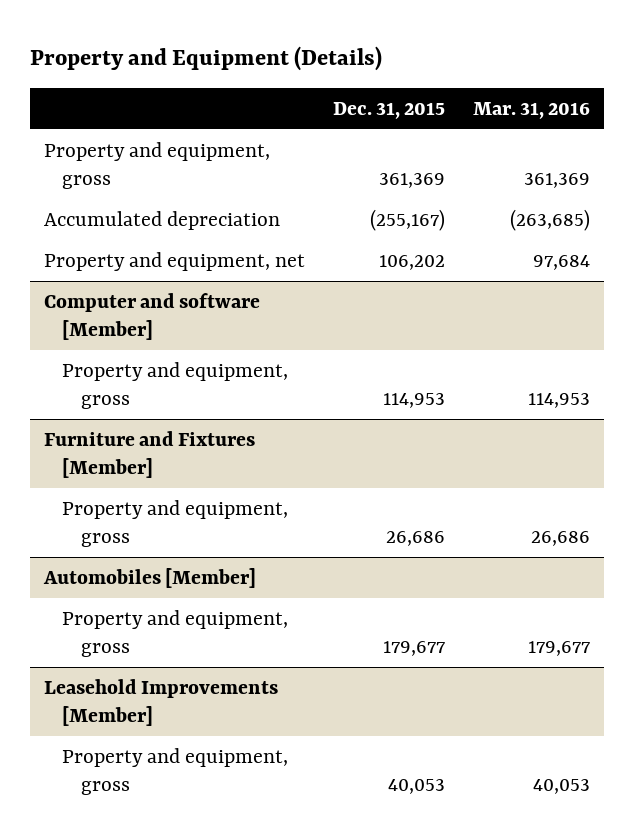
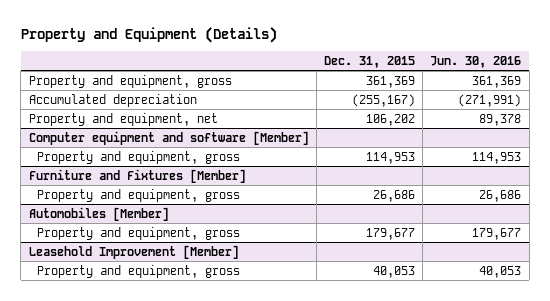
- | Dec. 31, 2015 | Mar. 31, 2016
+ | Dec. 31, 2015 | Jun. 30, 2016
- Computer and software [Member]
+ Computer equipment and software [Member]
- Leasehold Improvements [Member]
+ Leasehold Improvement [Member]

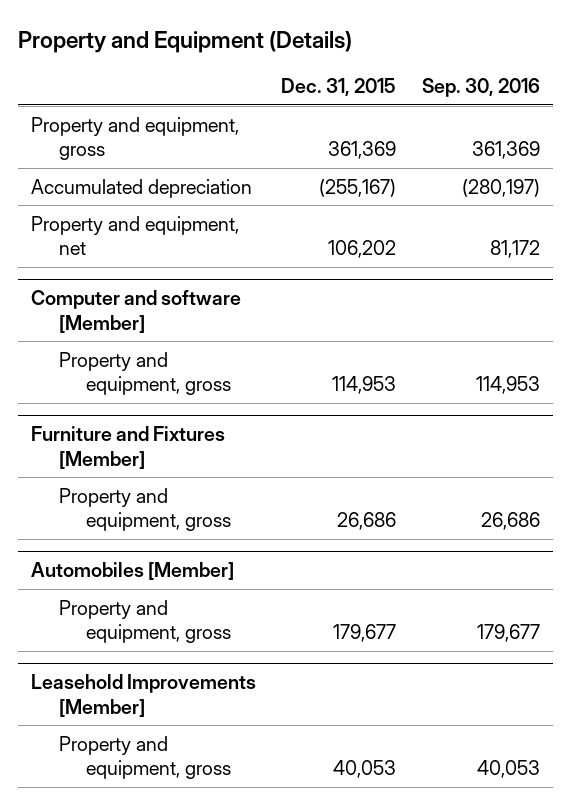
- | Dec. 31, 2015 | Jun. 30, 2016
+ | Dec. 31, 2015 | Sep. 30, 2016
- Computer equipment and software [Member]
+ Computer and software [Member]
- Leasehold Improvement [Member]
+ Leasehold Improvements [Member]

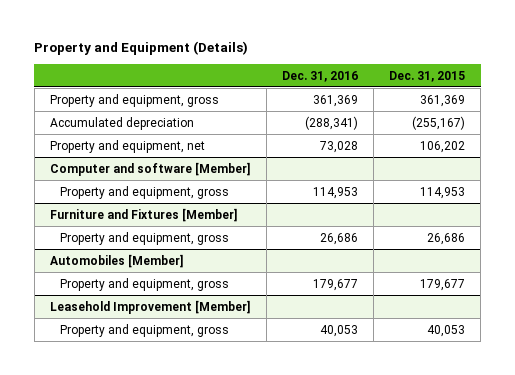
- | Dec. 31, 2015 | Sep. 30, 2016
+ | Dec. 31, 2016 | Dec. 31, 2015
- Leasehold Improvements [Member]
+ Leasehold Improvement [Member]

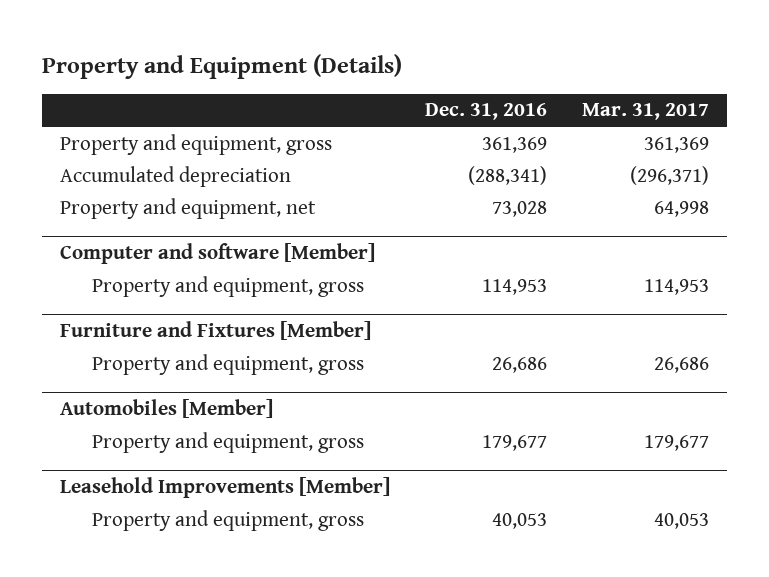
- | Dec. 31, 2016 | Dec. 31, 2015
+ | Dec. 31, 2016 | Mar. 31, 2017
- Leasehold Improvement [Member]
+ Leasehold Improvements [Member]

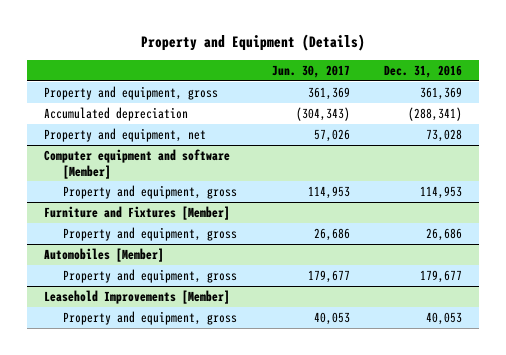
- | Dec. 31, 2016 | Mar. 31, 2017
+ | Jun. 30, 2017 | Dec. 31, 2016
- Computer and software [Member]
+ Computer equipment and software [Member]

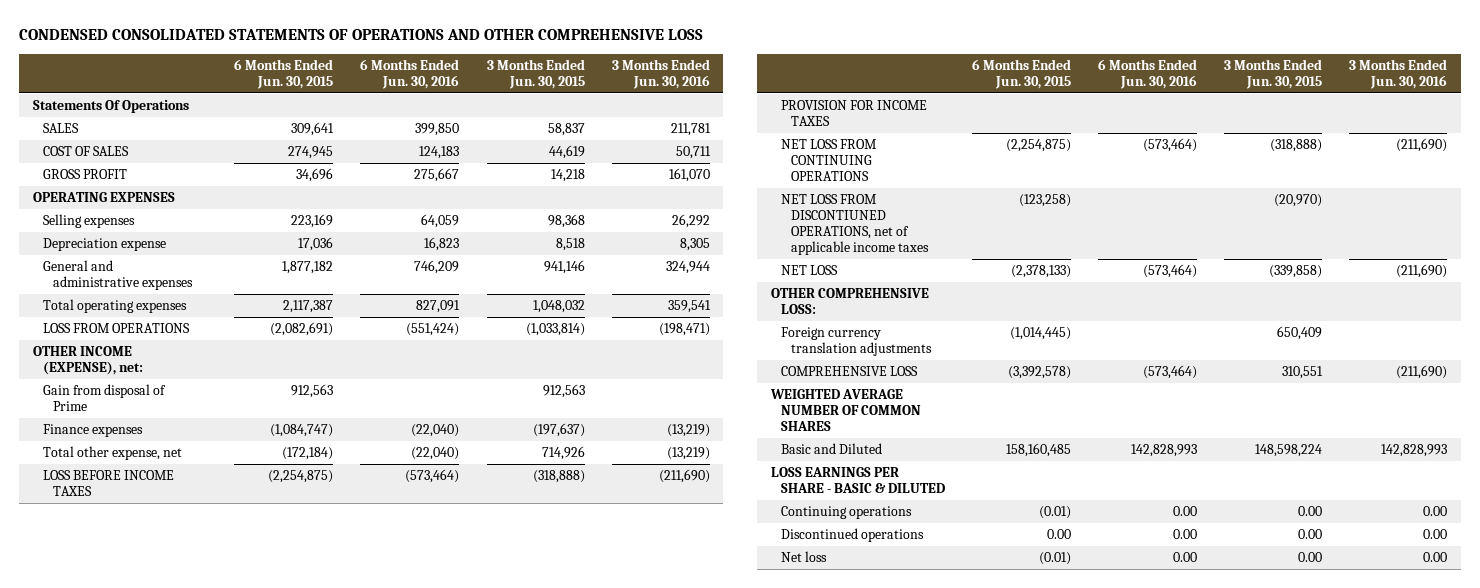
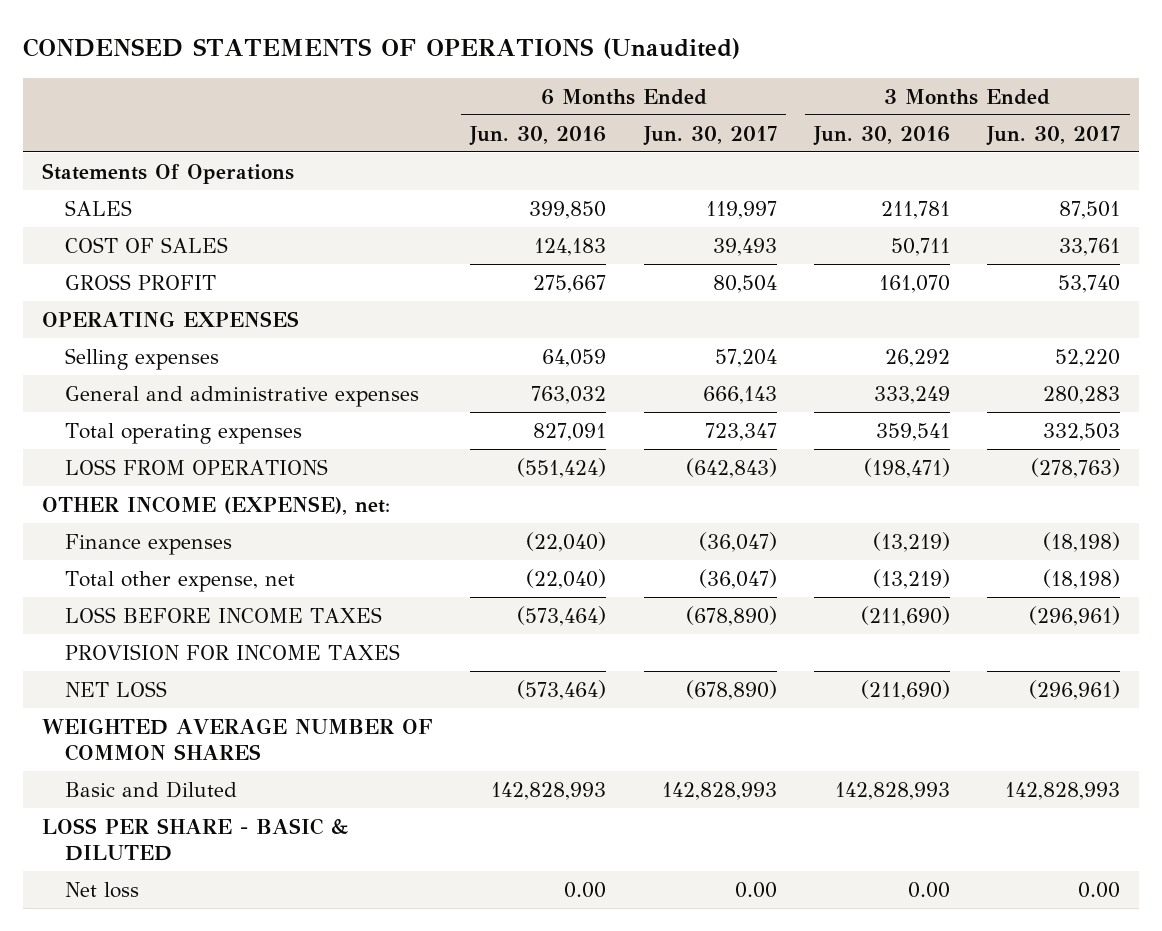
- CONDENSED CONSOLIDATED STATEMENTS OF OPERATIONS AND OTHER COMPREHENSIVE LOSS
+ CONDENSED STATEMENTS OF OPERATIONS (Unaudited)
- | 6 Months Ended Jun. 30, 2015 | 6 Months Ended Jun. 30, 2016 | 3 Months Ended Jun. 30, 2015 | 3 Months Ended Jun. 30, 2016
+ | 6 Months Ended Jun. 30, 2016 | 6 Months Ended Jun. 30, 2017 | 3 Months Ended Jun. 30, 2016 | 3 Months Ended Jun. 30, 2017
- Depreciation expense | 17,036 | 16,823 | 8,518 | 8,305
- General and administrative expenses | 1,877,182 | 746,209 | 941,146 | 324,944
+ General and administrative expenses | 763,032 | 666,143 | 333,249 | 280,283
- Gain from disposal of Prime | 912,563 | | 912,563 |
- NET LOSS FROM CONTINUING OPERATIONS | (2,254,875) | (573,464) | (318,888) | (211,690)
- NET LOSS FROM DISCONTIUNED OPERATIONS, net of applicable income taxes | (123,258) | | (20,970) |
- OTHER COMPREHENSIVE LOSS:
- Foreign currency translation adjustments | (1,014,445) | | 650,409 |
- COMPREHENSIVE LOSS | (3,392,578) | (573,464) | 310,551 | (211,690)
- LOSS EARNINGS PER SHARE - BASIC & DILUTED
- Continuing operations | (0.01) | 0.00 | 0.00 | 0.00
- Discontinued operations | 0.00 | 0.00 | 0.00 | 0.00
+ LOSS PER SHARE - BASIC & DILUTED

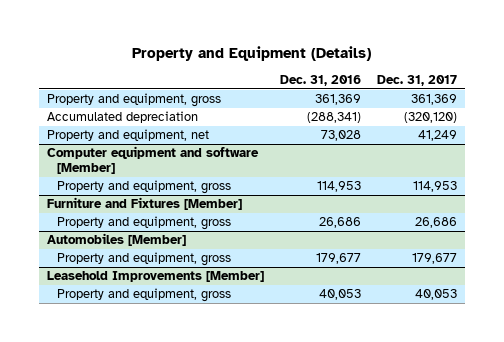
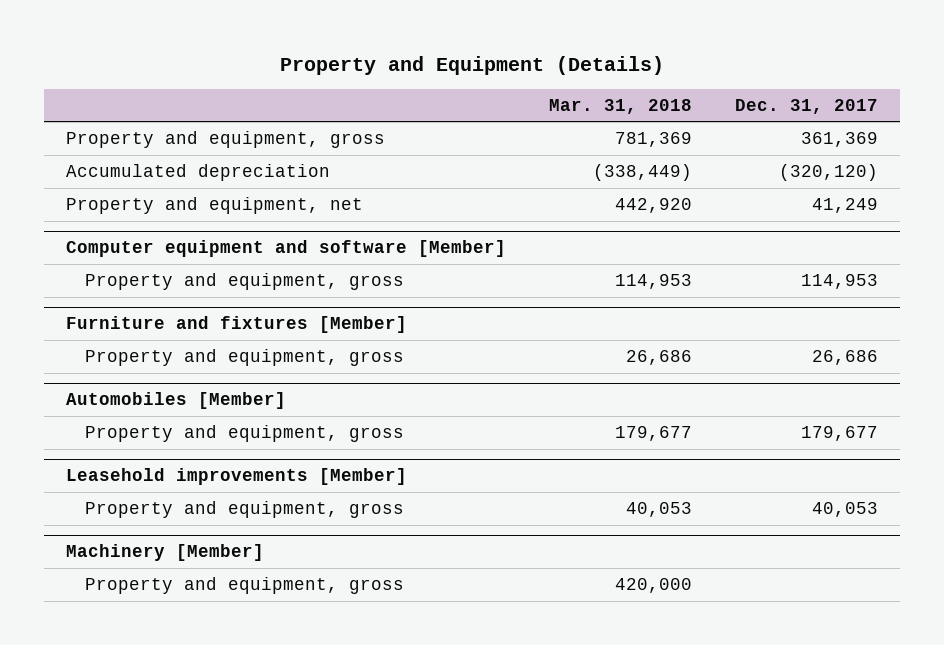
- | Dec. 31, 2016 | Dec. 31, 2017
+ | Mar. 31, 2018 | Dec. 31, 2017
- Furniture and Fixtures [Member]
+ Furniture and fixtures [Member]
- Leasehold Improvements [Member]
+ Leasehold improvements [Member]
+ Machinery [Member]
+ Property and equipment, gross | 420,000 |

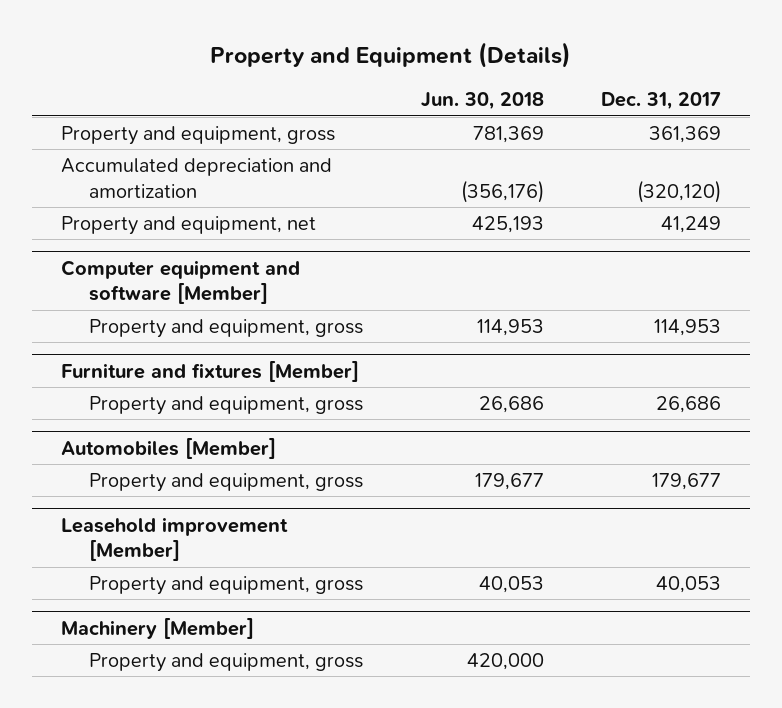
- | Mar. 31, 2018 | Dec. 31, 2017
+ | Jun. 30, 2018 | Dec. 31, 2017
- Accumulated depreciation | (338,449) | (320,120)
+ Accumulated depreciation and amortization | (356,176) | (320,120)
- Leasehold improvements [Member]
+ Leasehold improvement [Member]

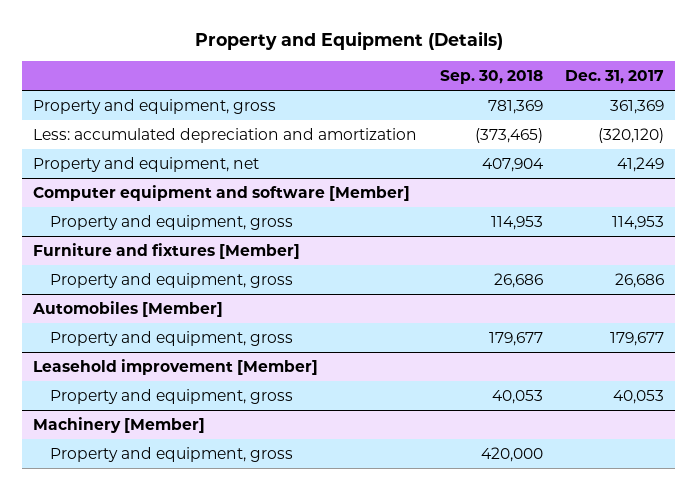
- | Jun. 30, 2018 | Dec. 31, 2017
+ | Sep. 30, 2018 | Dec. 31, 2017
- Accumulated depreciation and amortization | (356,176) | (320,120)
+ Less: accumulated depreciation and amortization | (373,465) | (320,120)

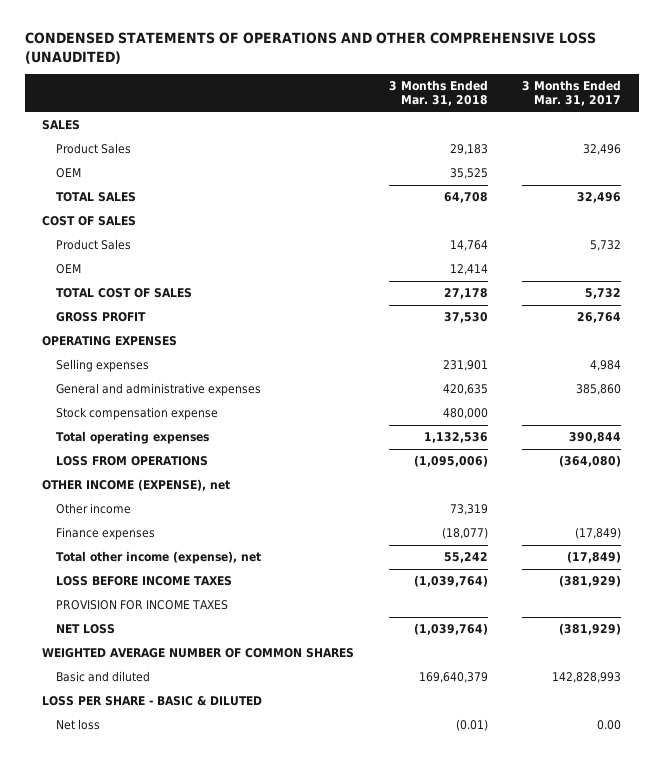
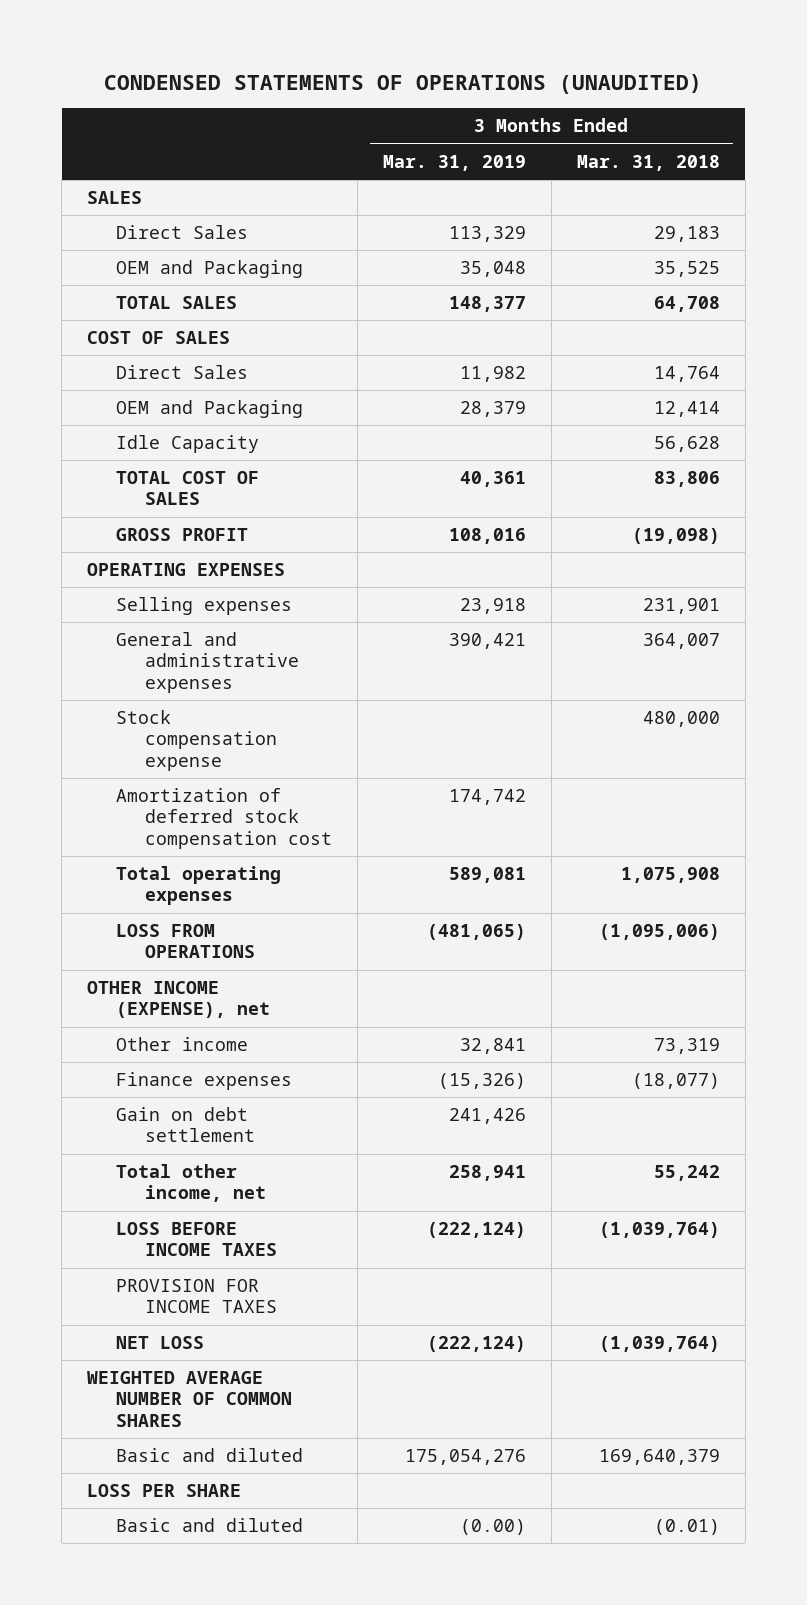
- CONDENSED STATEMENTS OF OPERATIONS AND OTHER COMPREHENSIVE LOSS (UNAUDITED)
+ CONDENSED STATEMENTS OF OPERATIONS (UNAUDITED)
- | 3 Months Ended Mar. 31, 2018 | 3 Months Ended Mar. 31, 2017
+ | 3 Months Ended Mar. 31, 2019 | 3 Months Ended Mar. 31, 2018
- Product Sales | 29,183 | 32,496
- OEM | 35,525 |
+ Direct Sales | 113,329 | 29,183
+ OEM and Packaging | 35,048 | 35,525
- Product Sales | 14,764 | 5,732
- OEM | 12,414 |
- TOTAL COST OF SALES | 27,178 | 5,732
- GROSS PROFIT | 37,530 | 26,764
+ Direct Sales | 11,982 | 14,764
+ OEM and Packaging | 28,379 | 12,414
+ Idle Capacity | | 56,628
+ TOTAL COST OF SALES | 40,361 | 83,806
+ GROSS PROFIT | 108,016 | (19,098)
- General and administrative expenses | 420,635 | 385,860
+ General and administrative expenses | 390,421 | 364,007
- Total operating expenses | 1,132,536 | 390,844
+ Amortization of deferred stock compensation cost | 174,742 |
+ Total operating expenses | 589,081 | 1,075,908
- Total other income (expense), net | 55,242 | (17,849)
+ Gain on debt settlement | 241,426 |
+ Total other income, net | 258,941 | 55,242
- LOSS PER SHARE - BASIC & DILUTED
- Net loss | (0.01) | 0.00
+ LOSS PER SHARE
+ Basic and diluted | (0.00) | (0.01)

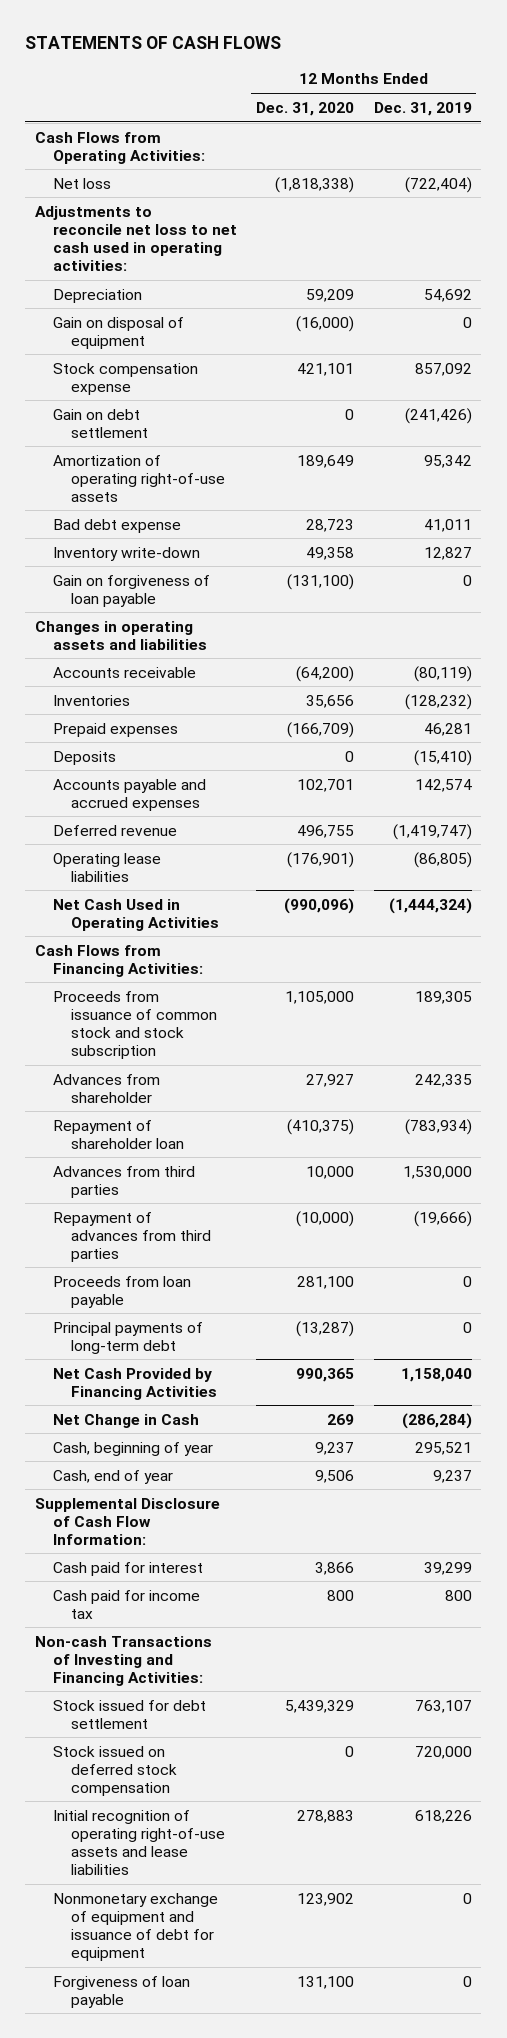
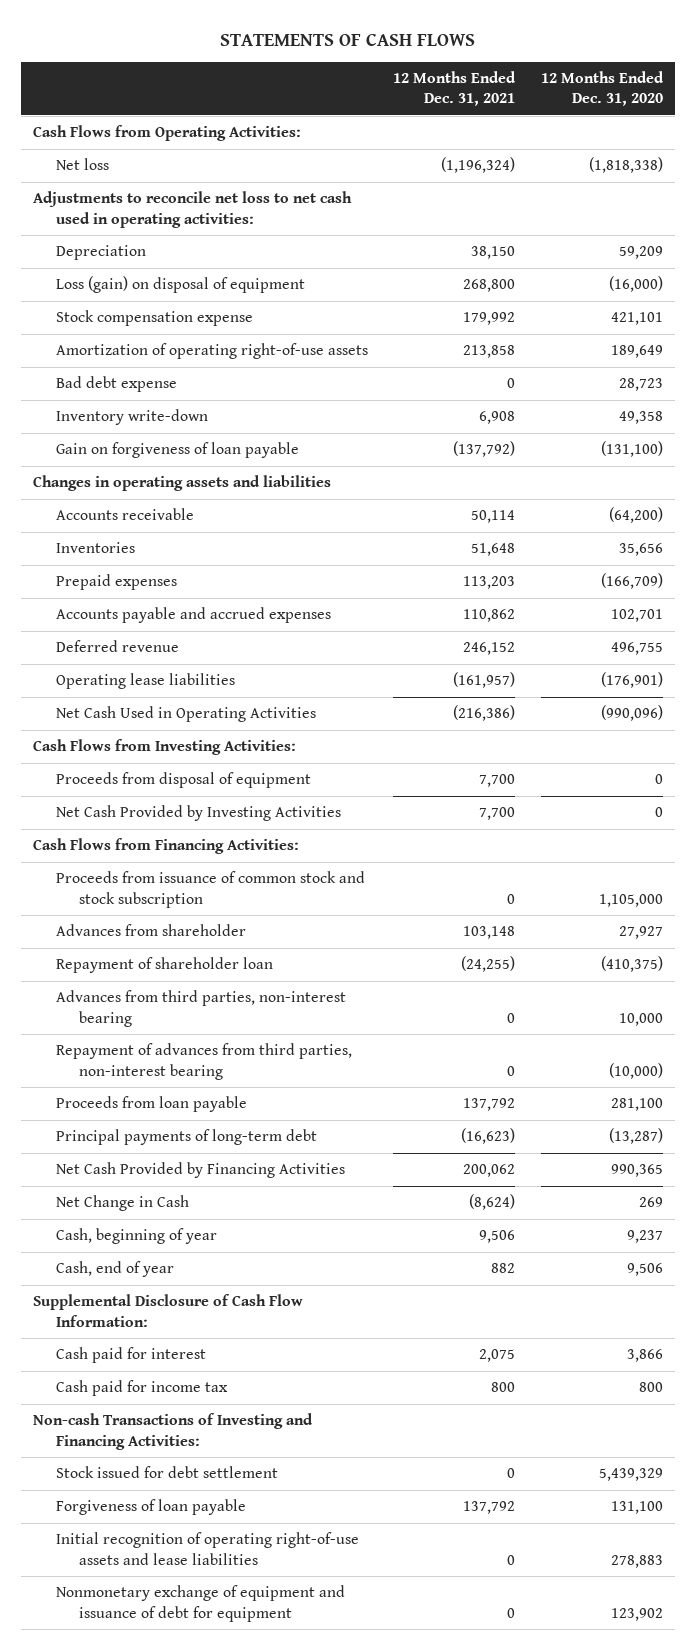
- | 12 Months Ended Dec. 31, 2020 | 12 Months Ended Dec. 31, 2019
+ | 12 Months Ended Dec. 31, 2021 | 12 Months Ended Dec. 31, 2020
- Gain on disposal of equipment | (16,000) | 0
+ Loss (gain) on disposal of equipment | 268,800 | (16,000)
- Gain on debt settlement | 0 | (241,426)
- Deposits | 0 | (15,410)
+ Cash Flows from Investing Activities:
+ Proceeds from disposal of equipment | 7,700 | 0
+ Net Cash Provided by Investing Activities | 7,700 | 0
- Advances from third parties | 10,000 | 1,530,000
- Repayment of advances from third parties | (10,000) | (19,666)
+ Advances from third parties, non-interest bearing | 0 | 10,000
+ Repayment of advances from third parties, non-interest bearing | 0 | (10,000)
- Stock issued on deferred stock compensation | 0 | 720,000
moved up: Forgiveness of loan payable | 137,792 | 131,100

